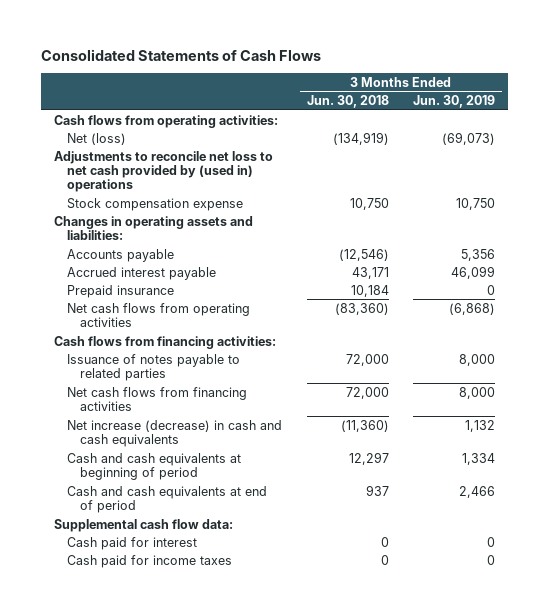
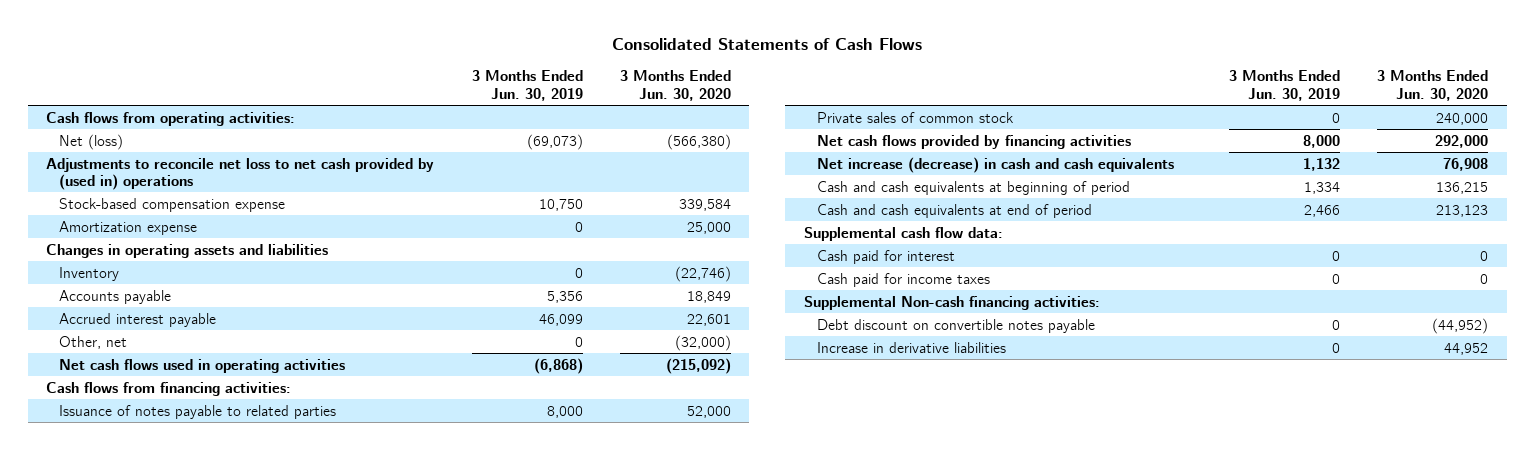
- | 3 Months Ended Jun. 30, 2018 | 3 Months Ended Jun. 30, 2019
+ | 3 Months Ended Jun. 30, 2019 | 3 Months Ended Jun. 30, 2020
- Stock compensation expense | 10,750 | 10,750
- Changes in operating assets and liabilities:
+ Stock-based compensation expense | 10,750 | 339,584
+ Amortization expense | 0 | 25,000
+ Changes in operating assets and liabilities
+ Inventory | 0 | (22,746)
- Prepaid insurance | 10,184 | 0
- Net cash flows from operating activities | (83,360) | (6,868)
+ Other, net | 0 | (32,000)
+ Net cash flows used in operating activities | (6,868) | (215,092)
- Net cash flows from financing activities | 72,000 | 8,000
+ Private sales of common stock | 0 | 240,000
+ Net cash flows provided by financing activities | 8,000 | 292,000
+ Supplemental Non-cash financing activities:
+ Debt discount on convertible notes payable | 0 | (44,952)
+ Increase in derivative liabilities | 0 | 44,952

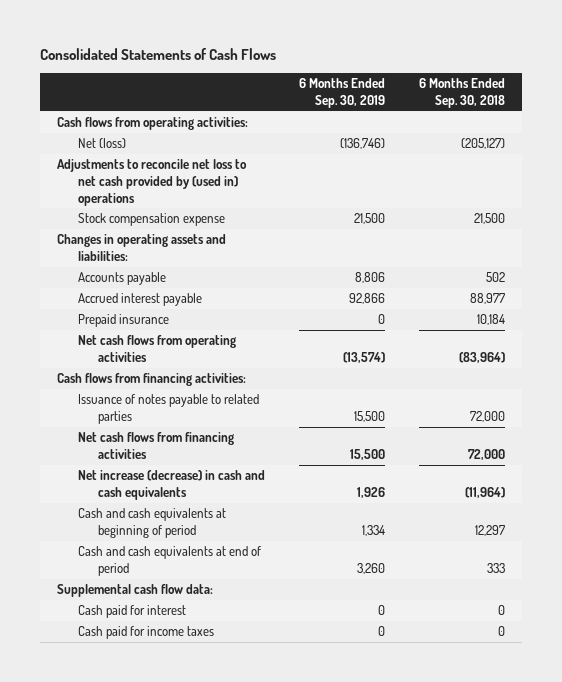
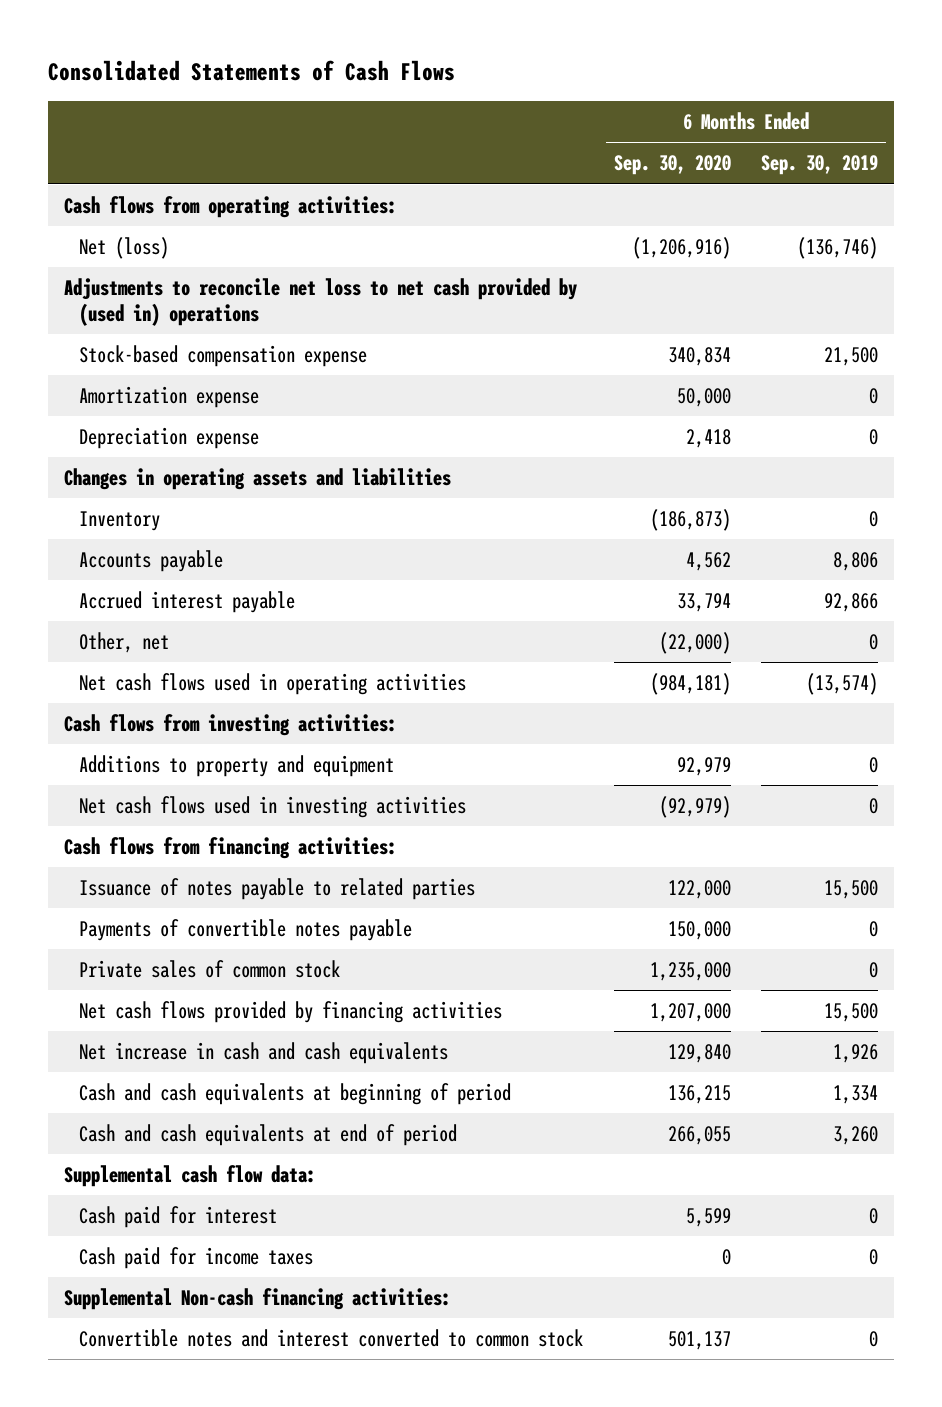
- | 6 Months Ended Sep. 30, 2019 | 6 Months Ended Sep. 30, 2018
+ | 6 Months Ended Sep. 30, 2020 | 6 Months Ended Sep. 30, 2019
- Stock compensation expense | 21,500 | 21,500
- Changes in operating assets and liabilities:
+ Stock-based compensation expense | 340,834 | 21,500
+ Amortization expense | 50,000 | 0
+ Depreciation expense | 2,418 | 0
+ Changes in operating assets and liabilities
+ Inventory | (186,873) | 0
- Prepaid insurance | 0 | 10,184
- Net cash flows from operating activities | (13,574) | (83,964)
+ Other, net | (22,000) | 0
+ Net cash flows used in operating activities | (984,181) | (13,574)
+ Cash flows from investing activities:
+ Additions to property and equipment | 92,979 | 0
+ Net cash flows used in investing activities | (92,979) | 0
- Net cash flows from financing activities | 15,500 | 72,000
- Net increase (decrease) in cash and cash equivalents | 1,926 | (11,964)
+ Payments of convertible notes payable | 150,000 | 0
+ Private sales of common stock | 1,235,000 | 0
+ Net cash flows provided by financing activities | 1,207,000 | 15,500
+ Net increase in cash and cash equivalents | 129,840 | 1,926
+ Supplemental Non-cash financing activities:
+ Convertible notes and interest converted to common stock | 501,137 | 0

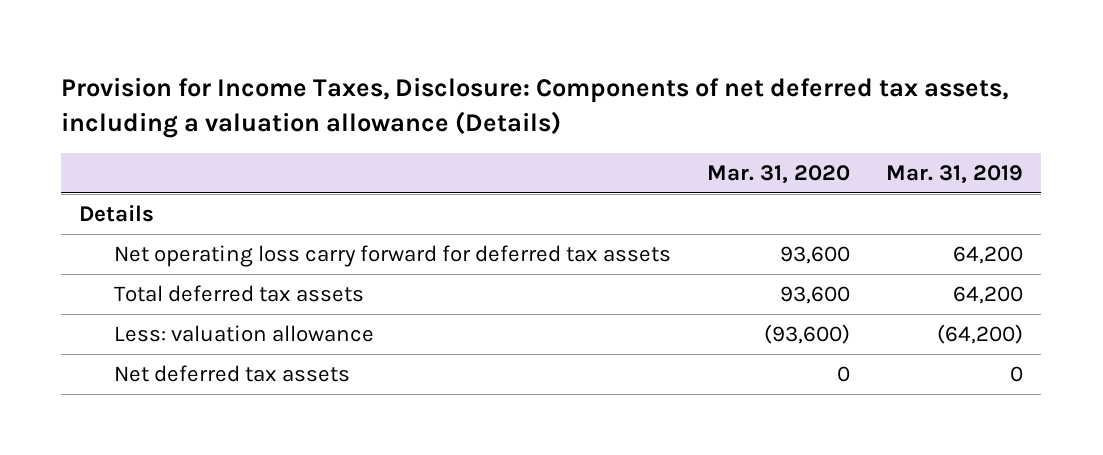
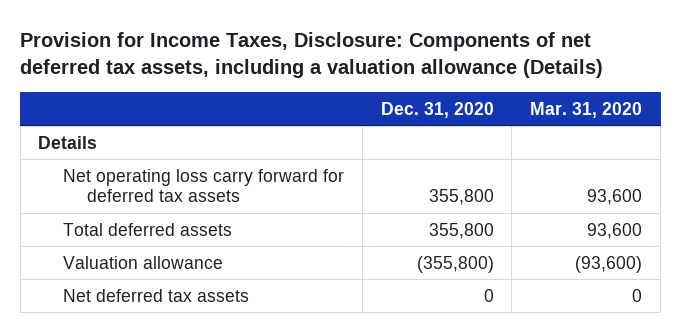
- | Mar. 31, 2020 | Mar. 31, 2019
+ | Dec. 31, 2020 | Mar. 31, 2020
- Total deferred tax assets | 93,600 | 64,200
- Less: valuation allowance | (93,600) | (64,200)
+ Total deferred assets | 355,800 | 93,600
+ Valuation allowance | (355,800) | (93,600)

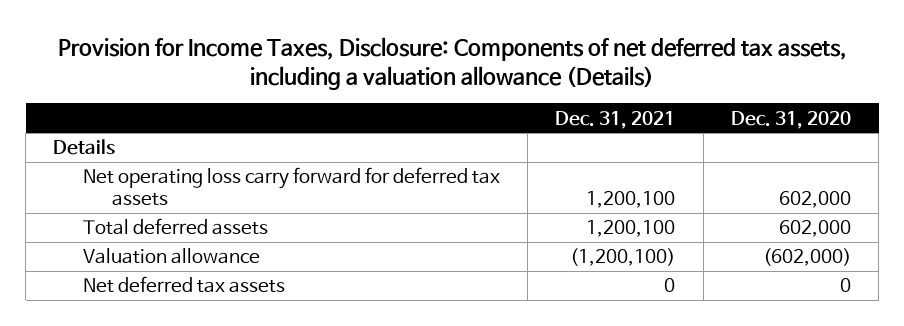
- | Dec. 31, 2020 | Mar. 31, 2020
+ | Dec. 31, 2021 | Dec. 31, 2020
- Net operating loss carry forward for deferred tax assets | 355,800 | 93,600
- Total deferred assets | 355,800 | 93,600
- Valuation allowance | (355,800) | (93,600)
+ Net operating loss carry forward for deferred tax assets | 1,200,100 | 602,000
+ Total deferred assets | 1,200,100 | 602,000
+ Valuation allowance | (1,200,100) | (602,000)

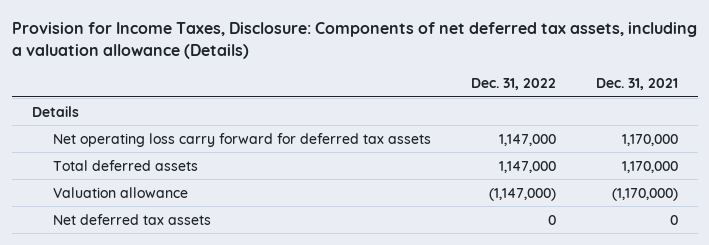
- | Dec. 31, 2021 | Dec. 31, 2020
+ | Dec. 31, 2022 | Dec. 31, 2021
- Net operating loss carry forward for deferred tax assets | 1,200,100 | 602,000
- Total deferred assets | 1,200,100 | 602,000
- Valuation allowance | (1,200,100) | (602,000)
+ Net operating loss carry forward for deferred tax assets | 1,147,000 | 1,170,000
+ Total deferred assets | 1,147,000 | 1,170,000
+ Valuation allowance | (1,147,000) | (1,170,000)

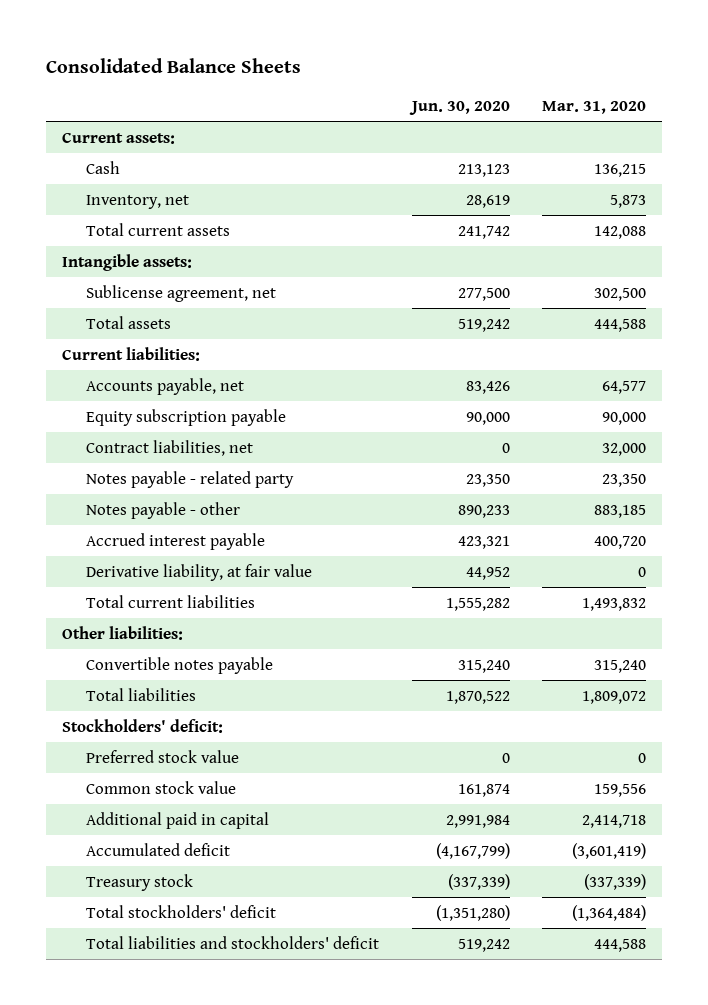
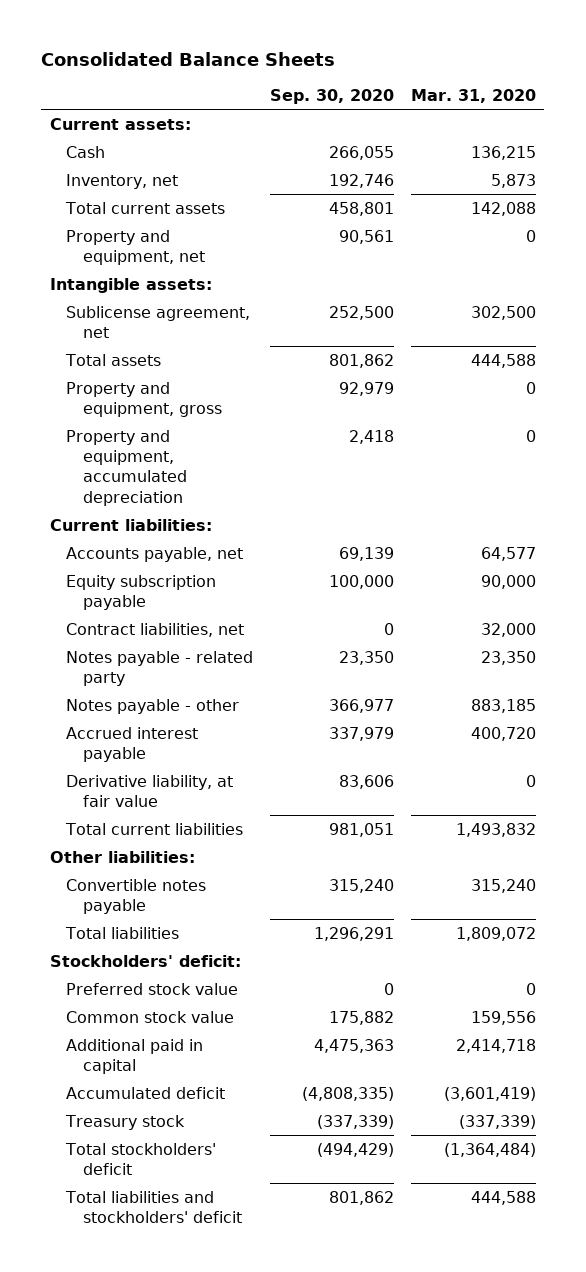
- | Jun. 30, 2020 | Mar. 31, 2020
+ | Sep. 30, 2020 | Mar. 31, 2020
+ Property and equipment, net | 90,561 | 0
+ Property and equipment, gross | 92,979 | 0
+ Property and equipment, accumulated depreciation | 2,418 | 0

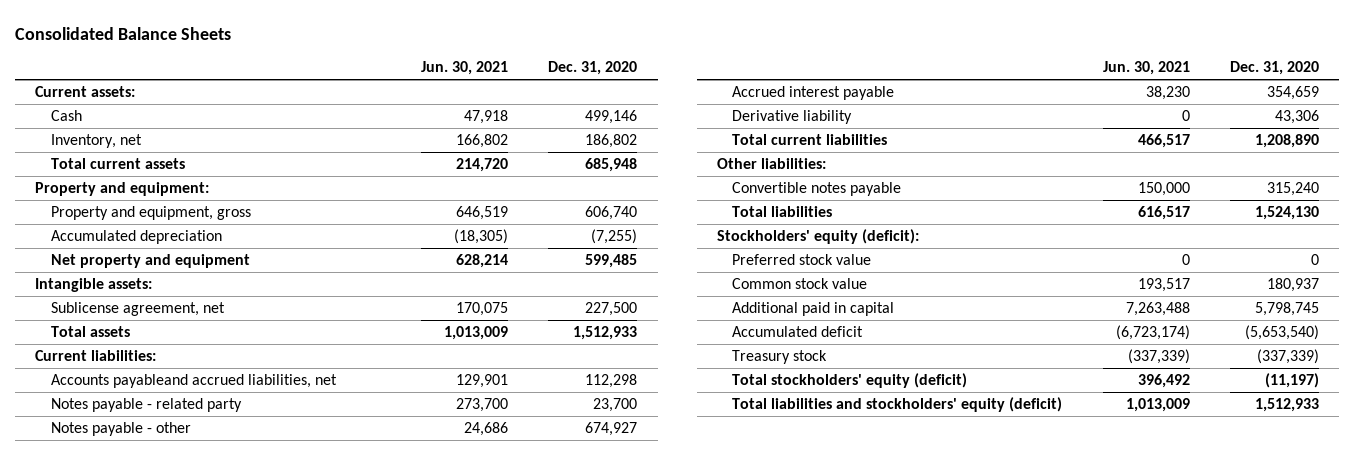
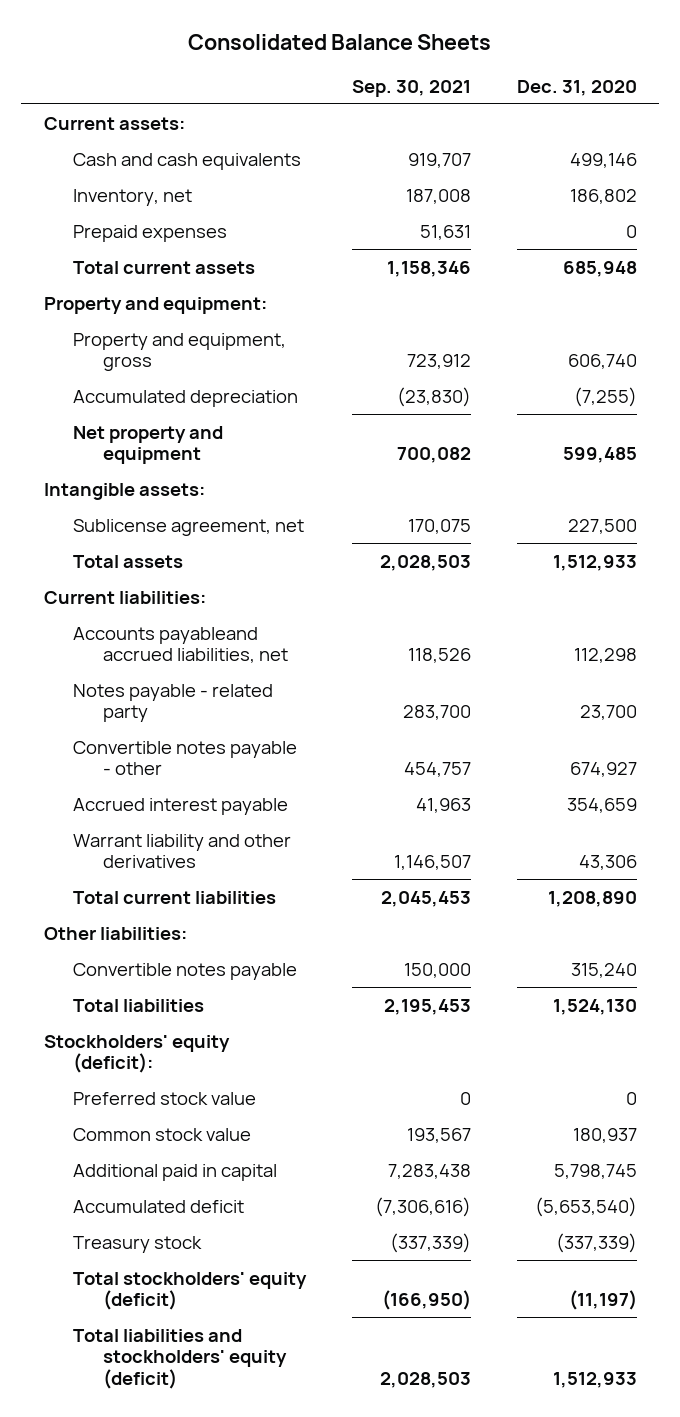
- | Jun. 30, 2021 | Dec. 31, 2020
+ | Sep. 30, 2021 | Dec. 31, 2020
- Cash | 47,918 | 499,146
+ Cash and cash equivalents | 919,707 | 499,146
+ Prepaid expenses | 51,631 | 0
- Notes payable - other | 24,686 | 674,927
+ Convertible notes payable - other | 454,757 | 674,927
- Derivative liability | 0 | 43,306
+ Warrant liability and other derivatives | 1,146,507 | 43,306

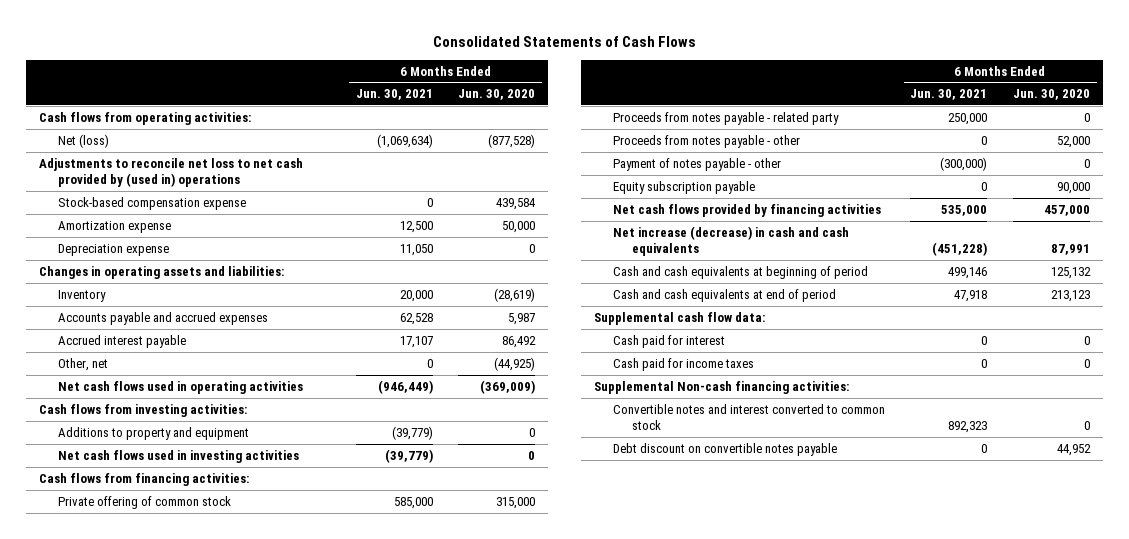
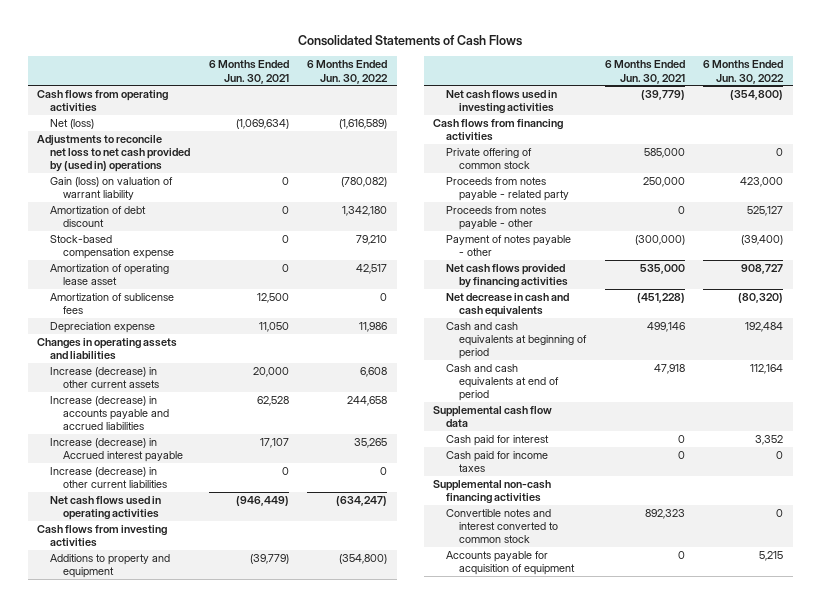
- | 6 Months Ended Jun. 30, 2021 | 6 Months Ended Jun. 30, 2020
+ | 6 Months Ended Jun. 30, 2021 | 6 Months Ended Jun. 30, 2022
- Cash flows from operating activities:
+ Cash flows from operating activities
+ Gain (loss) on valuation of warrant liability | 0 | (780,082)
+ Amortization of debt discount | 0 | 1,342,180
- Amortization expense | 12,500 | 50,000
+ Amortization of operating lease asset | 0 | 42,517
+ Amortization of sublicense fees | 12,500 | 0
- Changes in operating assets and liabilities:
- Inventory | 20,000 | (28,619)
- Accounts payable and accrued expenses | 62,528 | 5,987
- Accrued interest payable | 17,107 | 86,492
- Other, net | 0 | (44,925)
+ Changes in operating assets and liabilities
+ Increase (decrease) in other current assets | 20,000 | 6,608
+ Increase (decrease) in accounts payable and accrued liabilities | 62,528 | 244,658
+ Increase (decrease) in Accrued interest payable | 17,107 | 35,265
+ Increase (decrease) in other current liabilities | 0 | 0
- Cash flows from investing activities:
+ Cash flows from investing activities
- Cash flows from financing activities:
+ Cash flows from financing activities
- Equity subscription payable | 0 | 90,000
- Net increase (decrease) in cash and cash equivalents | (451,228) | 87,991
+ Net decrease in cash and cash equivalents | (451,228) | (80,320)
- Supplemental cash flow data:
+ Supplemental cash flow data
- Supplemental Non-cash financing activities:
+ Supplemental non-cash financing activities
- Debt discount on convertible notes payable | 0 | 44,952
+ Accounts payable for acquisition of equipment | 0 | 5,215

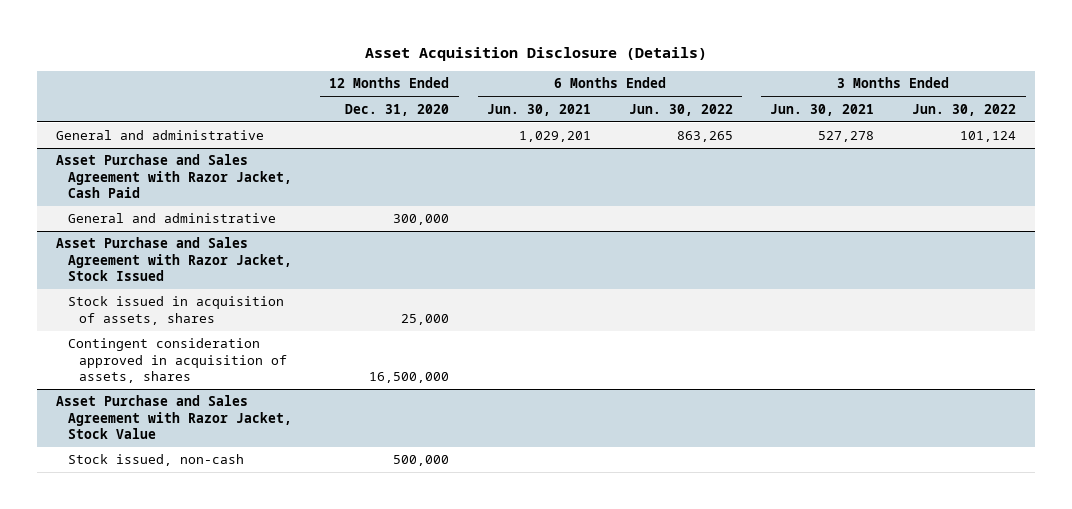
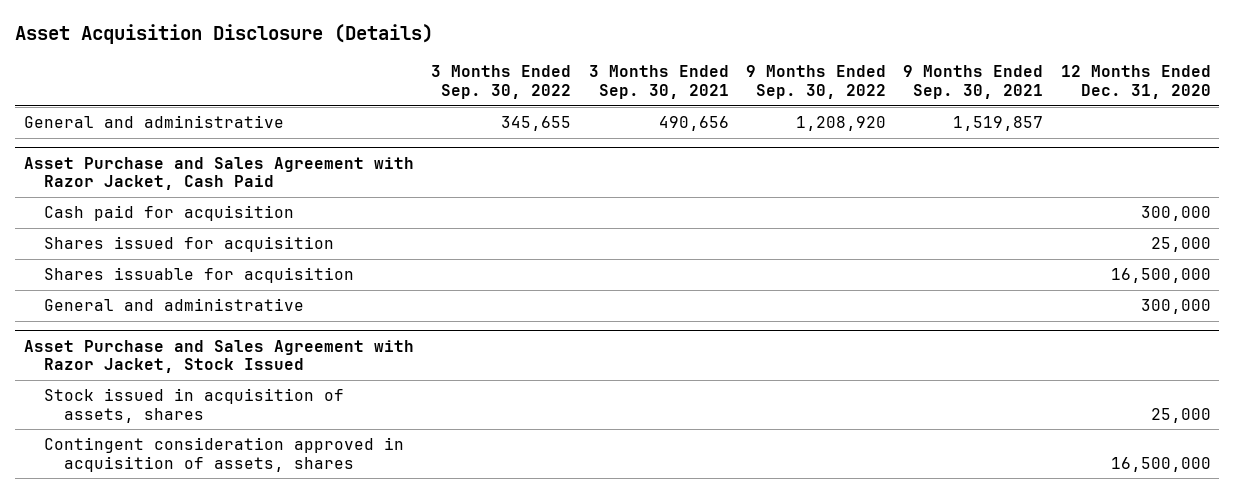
- | 12 Months Ended Dec. 31, 2020 | 6 Months Ended Jun. 30, 2021 | 6 Months Ended Jun. 30, 2022 | 3 Months Ended Jun. 30, 2021 | 3 Months Ended Jun. 30, 2022
+ | 3 Months Ended Sep. 30, 2022 | 3 Months Ended Sep. 30, 2021 | 9 Months Ended Sep. 30, 2022 | 9 Months Ended Sep. 30, 2021 | 12 Months Ended Dec. 31, 2020
@ Asset Purchase and Sales Agreement with Razor Jacket, Cash Paid
+ Cash paid for acquisition | | | | | 300,000
+ Shares issued for acquisition | | | | | 25,000
+ Shares issuable for acquisition | | | | | 16,500,000
- Asset Purchase and Sales Agreement with Razor Jacket, Stock Value
- Stock issued, non-cash | 500,000 | | | |

